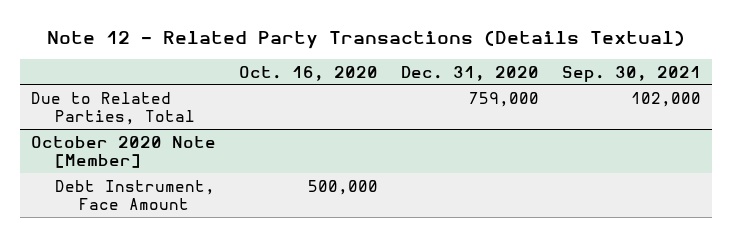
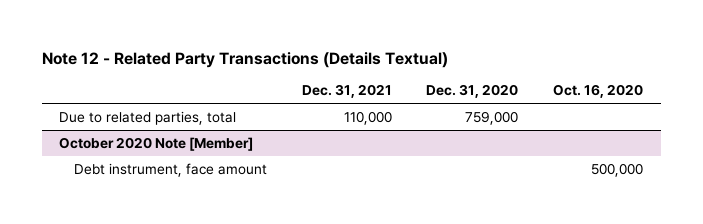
- | Oct. 16, 2020 | Dec. 31, 2020 | Sep. 30, 2021
+ | Dec. 31, 2021 | Dec. 31, 2020 | Oct. 16, 2020
- Due to Related Parties, Total | | 759,000 | 102,000
+ Due to related parties, total | 110,000 | 759,000 |
@ October 2020 Note [Member]
- Debt Instrument, Face Amount | 500,000 | |
+ Debt instrument, face amount | | | 500,000

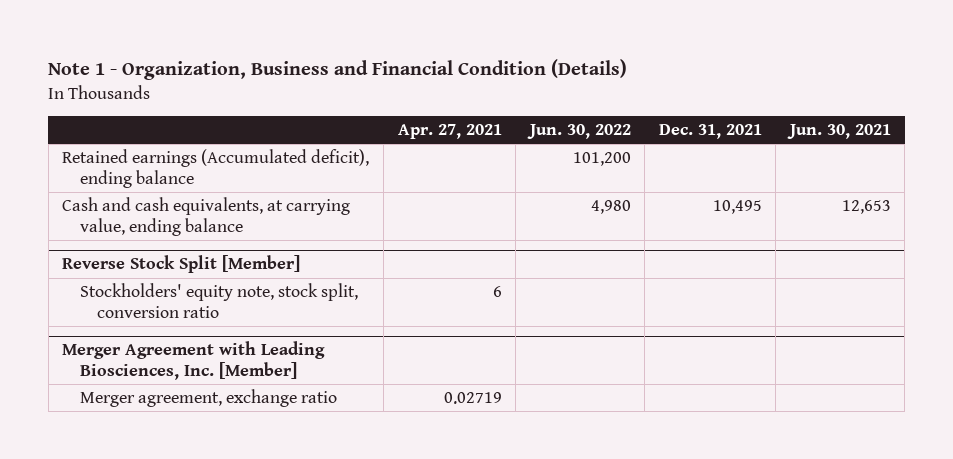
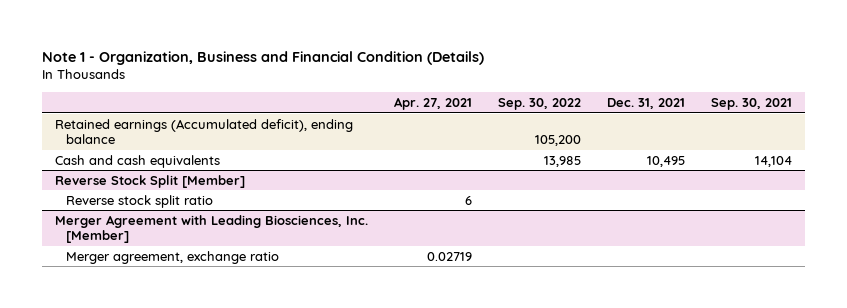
- | Apr. 27, 2021 | Jun. 30, 2022 | Dec. 31, 2021 | Jun. 30, 2021
+ | Apr. 27, 2021 | Sep. 30, 2022 | Dec. 31, 2021 | Sep. 30, 2021
- Cash and cash equivalents, at carrying value, ending balance | | 4,980 | 10,495 | 12,653
+ Cash and cash equivalents | | 13,985 | 10,495 | 14,104
@ Reverse Stock Split [Member]
- Stockholders' equity note, stock split, conversion ratio | 6 | | |
+ Reverse stock split ratio | 6 | | |

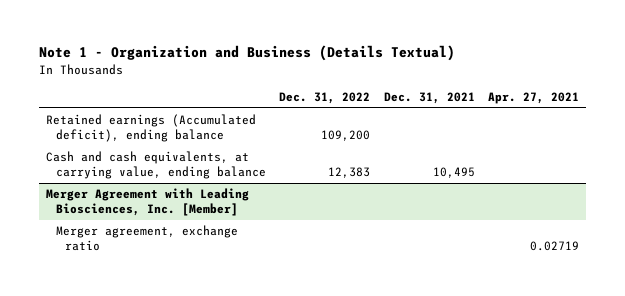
- Note 1 - Organization, Business and Financial Condition (Details)
+ Note 1 - Organization and Business (Details Textual)
- | Apr. 27, 2021 | Sep. 30, 2022 | Dec. 31, 2021 | Sep. 30, 2021
+ | Dec. 31, 2022 | Dec. 31, 2021 | Apr. 27, 2021
- Cash and cash equivalents | | 13,985 | 10,495 | 14,104
- Reverse Stock Split [Member]
- Reverse stock split ratio | 6 | | |
+ Cash and cash equivalents, at carrying value, ending balance | 12,383 | 10,495 |

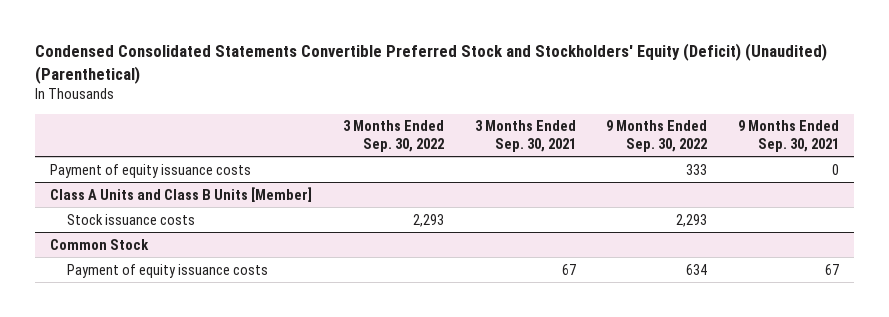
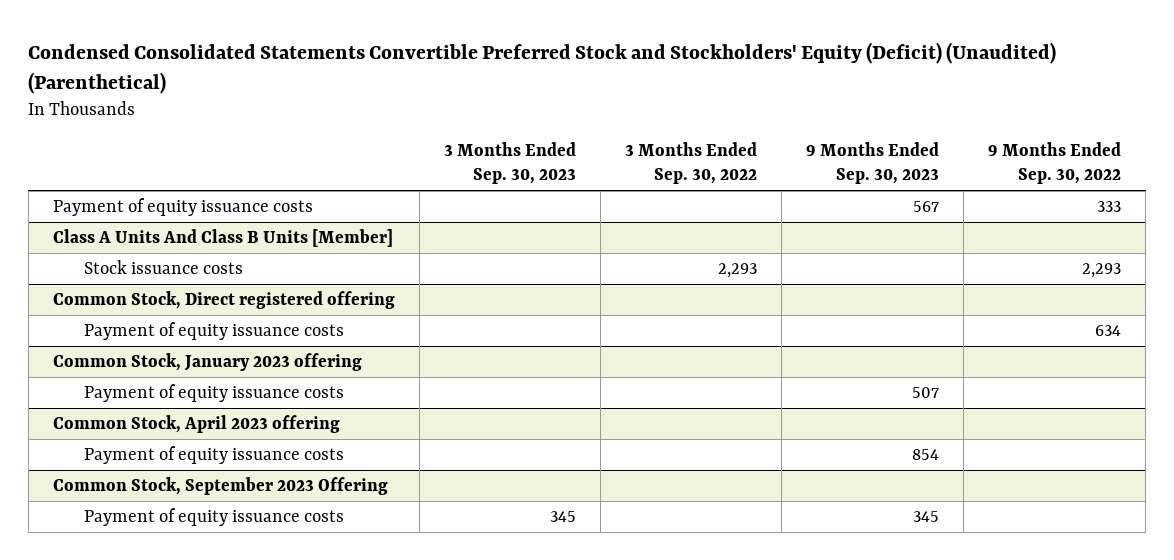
- | 3 Months Ended Sep. 30, 2022 | 3 Months Ended Sep. 30, 2021 | 9 Months Ended Sep. 30, 2022 | 9 Months Ended Sep. 30, 2021
+ | 3 Months Ended Sep. 30, 2023 | 3 Months Ended Sep. 30, 2022 | 9 Months Ended Sep. 30, 2023 | 9 Months Ended Sep. 30, 2022
- Class A Units and Class B Units [Member]
+ Class A Units And Class B Units [Member]
- Common Stock
+ Common Stock, Direct registered offering
+ Common Stock, January 2023 offering
+ Payment of equity issuance costs | | | 507 |
+ Common Stock, April 2023 offering
+ Payment of equity issuance costs | | | 854 |
+ Common Stock, September 2023 Offering
+ Payment of equity issuance costs | 345 | | 345 |

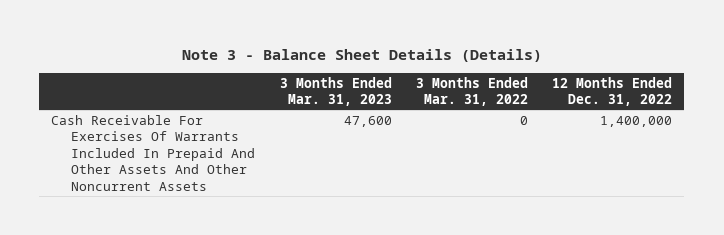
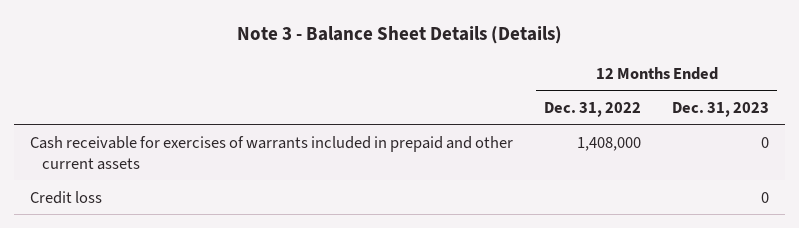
- | 3 Months Ended Mar. 31, 2023 | 3 Months Ended Mar. 31, 2022 | 12 Months Ended Dec. 31, 2022
+ | 12 Months Ended Dec. 31, 2022 | 12 Months Ended Dec. 31, 2023
- Cash Receivable For Exercises Of Warrants Included In Prepaid And Other Assets And Other Noncurrent Assets | 47,600 | 0 | 1,400,000
+ Cash receivable for exercises of warrants included in prepaid and other current assets | 1,408,000 | 0
+ Credit loss | | 0

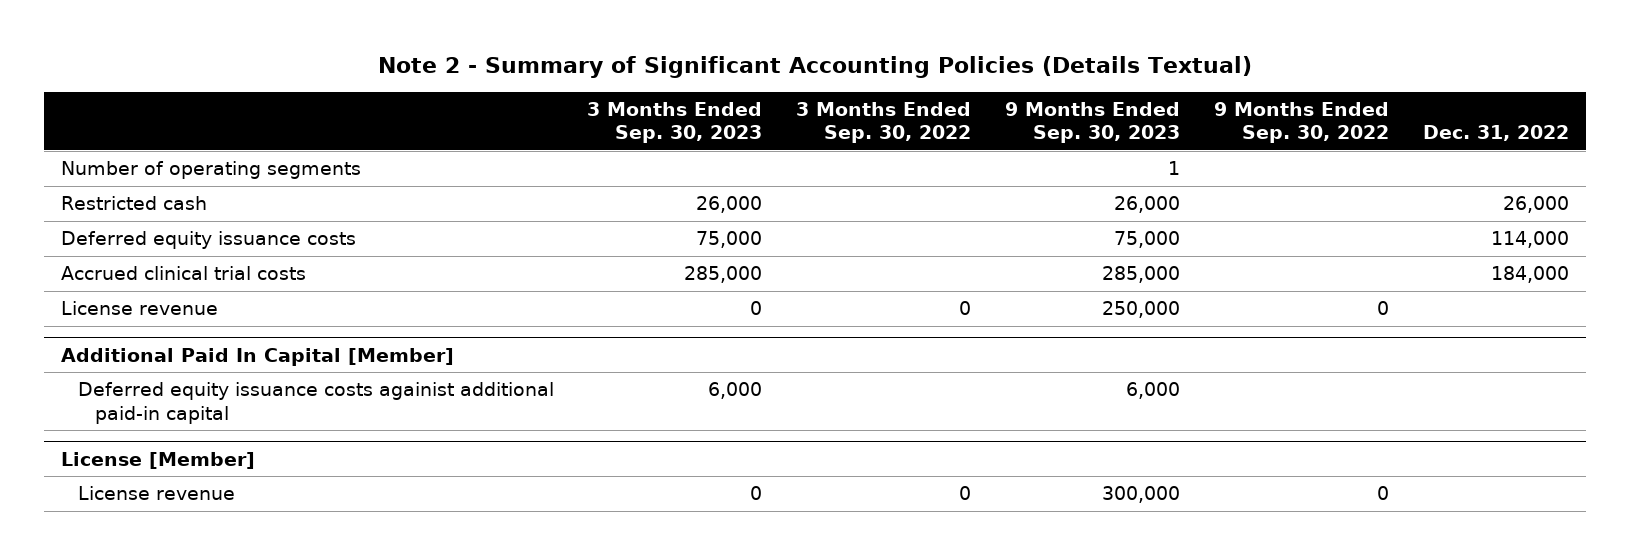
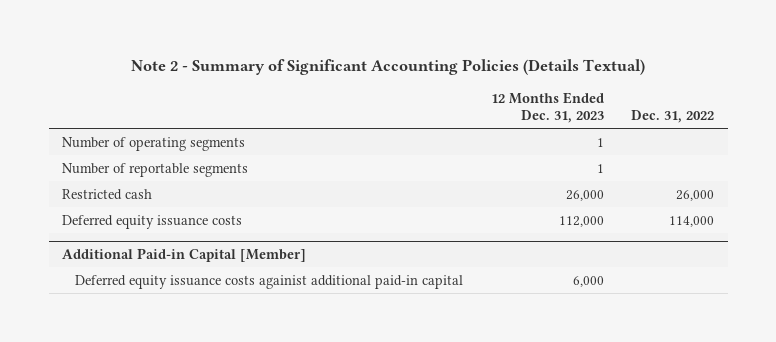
- | 3 Months Ended Sep. 30, 2023 | 3 Months Ended Sep. 30, 2022 | 9 Months Ended Sep. 30, 2023 | 9 Months Ended Sep. 30, 2022 | Dec. 31, 2022
+ | 12 Months Ended Dec. 31, 2023 | Dec. 31, 2022
+ Number of reportable segments | 1 |
- Accrued clinical trial costs | 285,000 | | 285,000 | | 184,000
- License revenue | 0 | 0 | 250,000 | 0 |
- Additional Paid In Capital [Member]
+ Additional Paid-in Capital [Member]
- License [Member]
- License revenue | 0 | 0 | 300,000 | 0 |

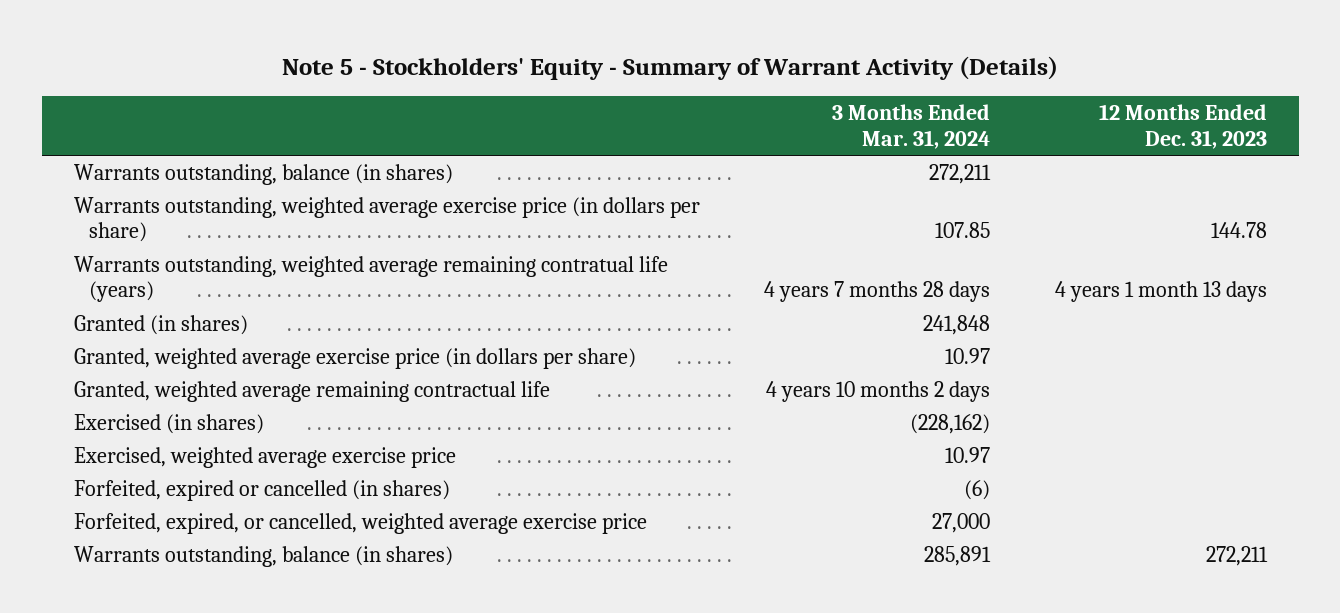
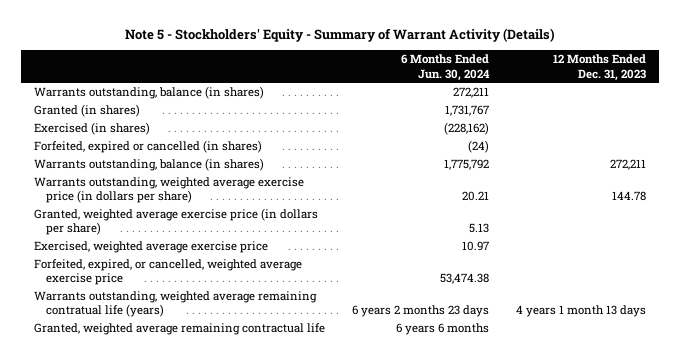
- | 3 Months Ended Mar. 31, 2024 | 12 Months Ended Dec. 31, 2023
+ | 6 Months Ended Jun. 30, 2024 | 12 Months Ended Dec. 31, 2023
moved down: Warrants outstanding, weighted average exercise price (in dollars per share) | 20.21 | 144.78
moved down: Granted, weighted average exercise price (in dollars per share) | 5.13 |
moved down: Exercised, weighted average exercise price | 10.97 |
moved down: Forfeited, expired, or cancelled, weighted average exercise price | 53,474.38 |
moved down: Warrants outstanding, weighted average remaining contratual life (years) | 6 years 2 months 23 days | 4 years 1 month 13 days
moved down: Granted, weighted average remaining contractual life | 6 years 6 months |

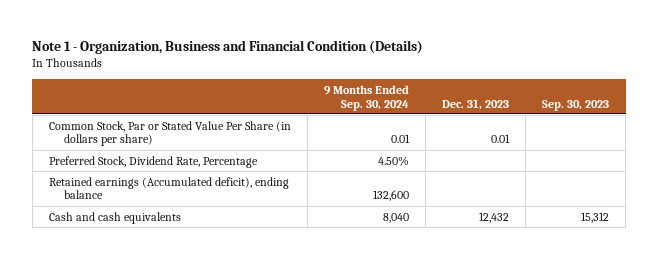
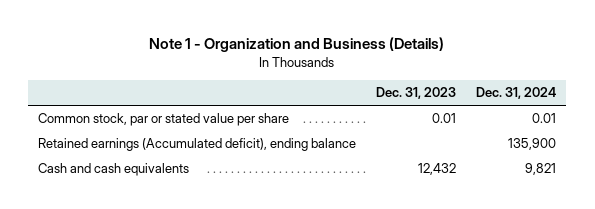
- Note 1 - Organization, Business and Financial Condition (Details)
+ Note 1 - Organization and Business (Details)
- | 9 Months Ended Sep. 30, 2024 | Dec. 31, 2023 | Sep. 30, 2023
+ | Dec. 31, 2023 | Dec. 31, 2024
- Common Stock, Par or Stated Value Per Share (in dollars per share) | 0.01 | 0.01 |
- Preferred Stock, Dividend Rate, Percentage | 4.50% | |
+ Common stock, par or stated value per share | 0.01 | 0.01

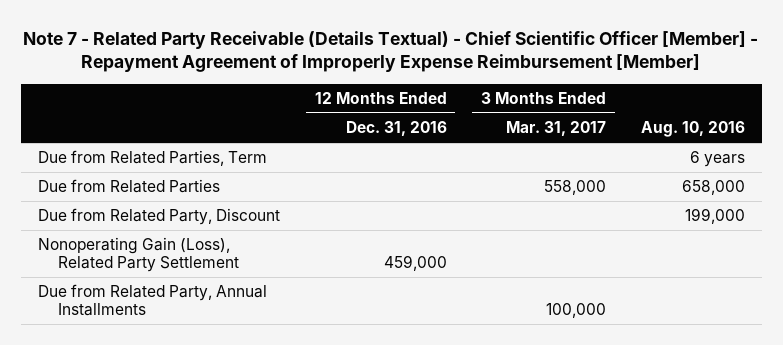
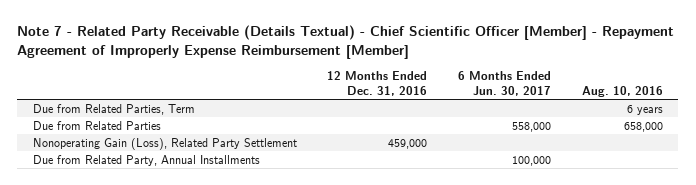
- | 12 Months Ended Dec. 31, 2016 | 3 Months Ended Mar. 31, 2017 | Aug. 10, 2016
+ | 12 Months Ended Dec. 31, 2016 | 6 Months Ended Jun. 30, 2017 | Aug. 10, 2016
- Due from Related Party, Discount | | | 199,000

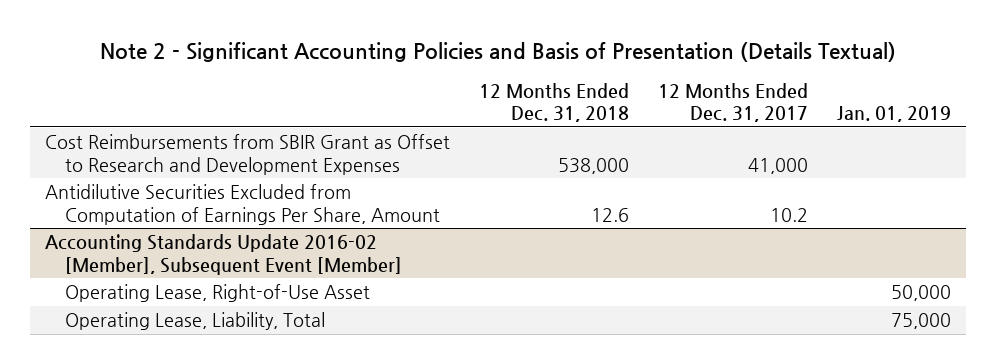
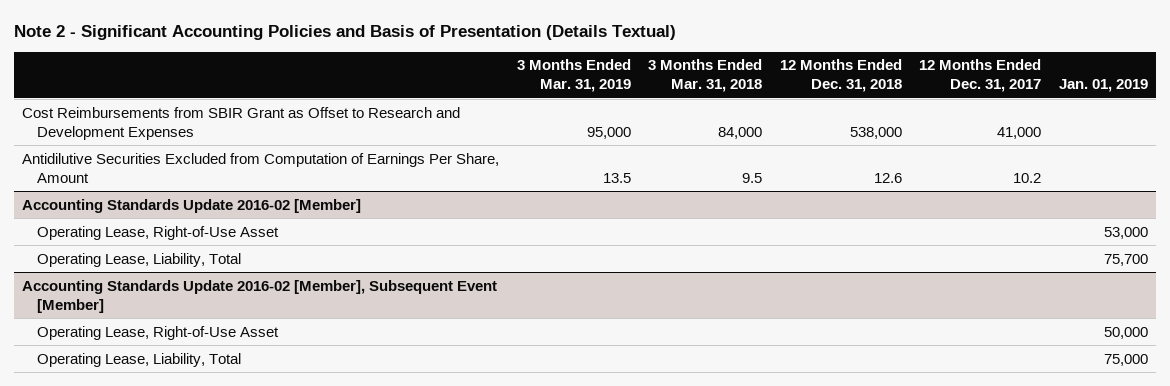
- | 12 Months Ended Dec. 31, 2018 | 12 Months Ended Dec. 31, 2017 | Jan. 01, 2019
+ | 3 Months Ended Mar. 31, 2019 | 3 Months Ended Mar. 31, 2018 | 12 Months Ended Dec. 31, 2018 | 12 Months Ended Dec. 31, 2017 | Jan. 01, 2019
+ Accounting Standards Update 2016-02 [Member]
+ Operating Lease, Right-of-Use Asset | | | | | 53,000
+ Operating Lease, Liability, Total | | | | | 75,700

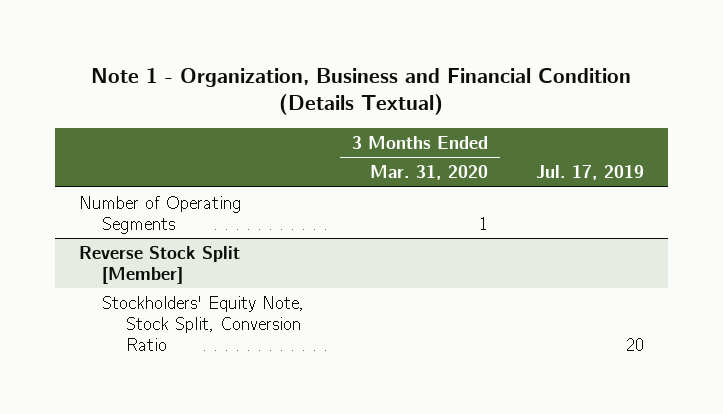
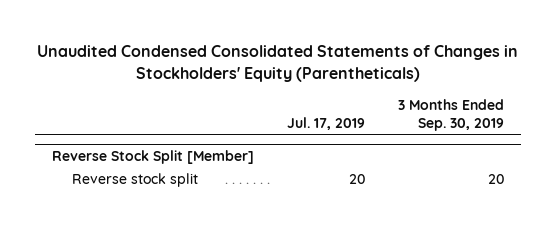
- Note 1 - Organization, Business and Financial Condition (Details Textual)
+ Unaudited Condensed Consolidated Statements of Changes in Stockholders' Equity (Parentheticals)
- | 3 Months Ended Mar. 31, 2020 | Jul. 17, 2019
+ | Jul. 17, 2019 | 3 Months Ended Sep. 30, 2019
- Number of Operating Segments | 1 |
@ Reverse Stock Split [Member]
- Stockholders' Equity Note, Stock Split, Conversion Ratio | | 20
+ Reverse stock split | 20 | 20

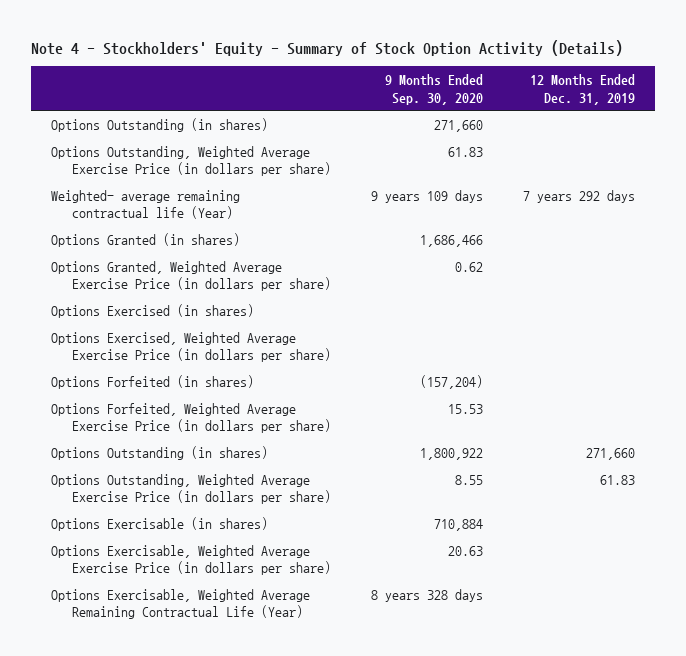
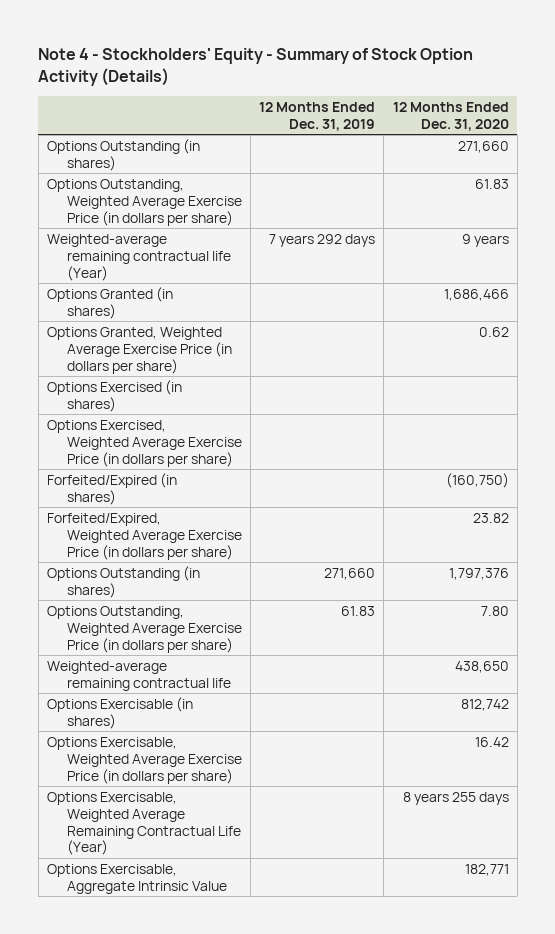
- | 9 Months Ended Sep. 30, 2020 | 12 Months Ended Dec. 31, 2019
+ | 12 Months Ended Dec. 31, 2019 | 12 Months Ended Dec. 31, 2020
- Weighted- average remaining contractual life (Year) | 9 years 109 days | 7 years 292 days
+ Weighted-average remaining contractual life (Year) | 7 years 292 days | 9 years
- Options Forfeited (in shares) | (157,204) |
- Options Forfeited, Weighted Average Exercise Price (in dollars per share) | 15.53 |
+ Forfeited/Expired (in shares) | | (160,750)
+ Forfeited/Expired, Weighted Average Exercise Price (in dollars per share) | | 23.82
+ Weighted-average remaining contractual life | | 438,650
+ Options Exercisable, Aggregate Intrinsic Value | | 182,771

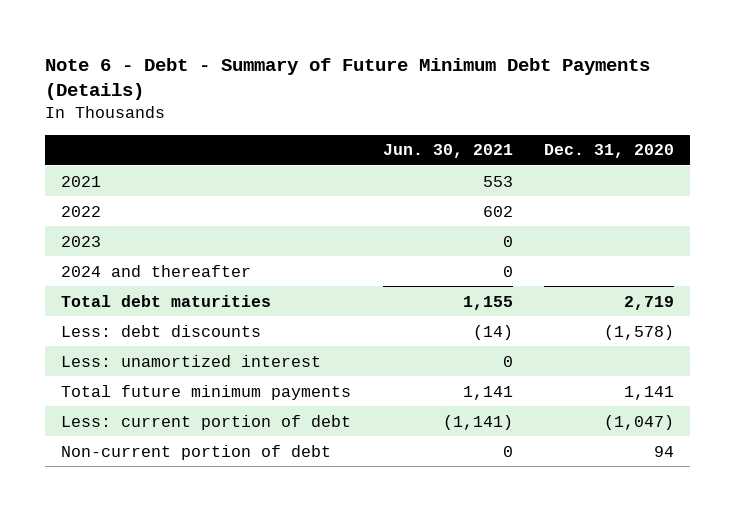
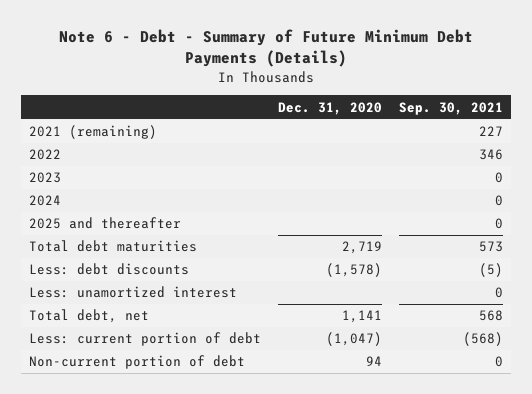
- | Jun. 30, 2021 | Dec. 31, 2020
+ | Dec. 31, 2020 | Sep. 30, 2021
- 2021 | 553 |
+ 2021 (remaining) | | 227
- 2024 and thereafter | 0 |
+ 2024 | | 0
+ 2025 and thereafter | | 0
- Total future minimum payments | 1,141 | 1,141
+ Total debt, net | 1,141 | 568

